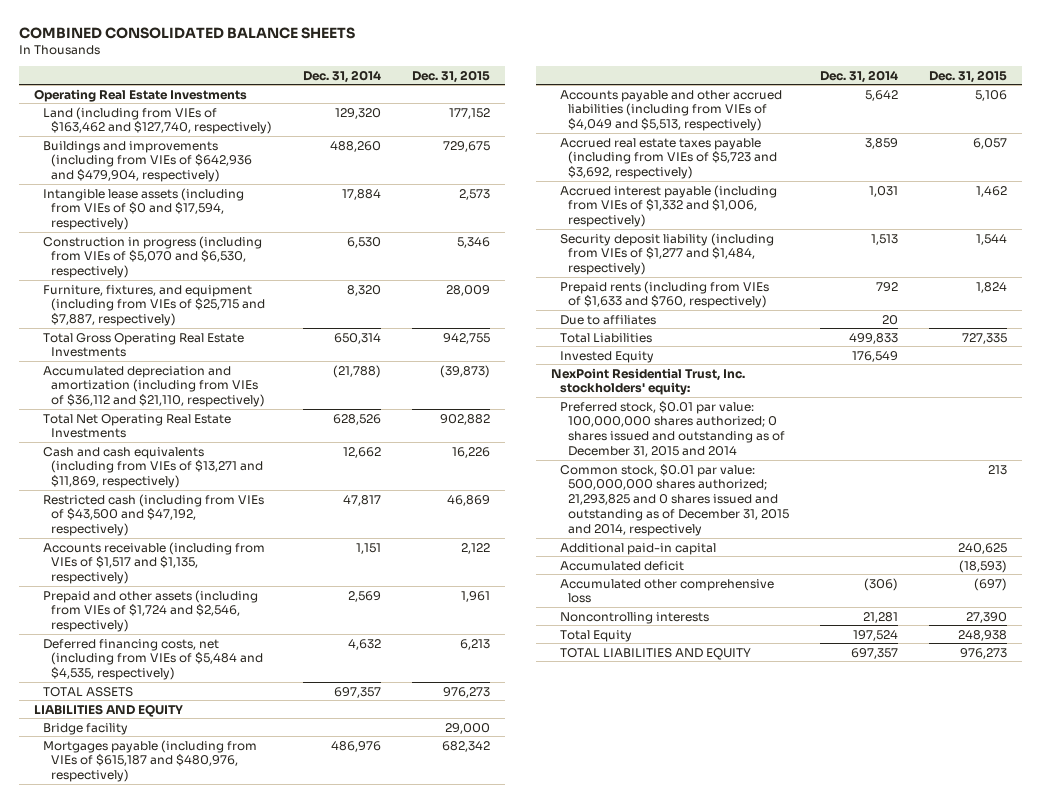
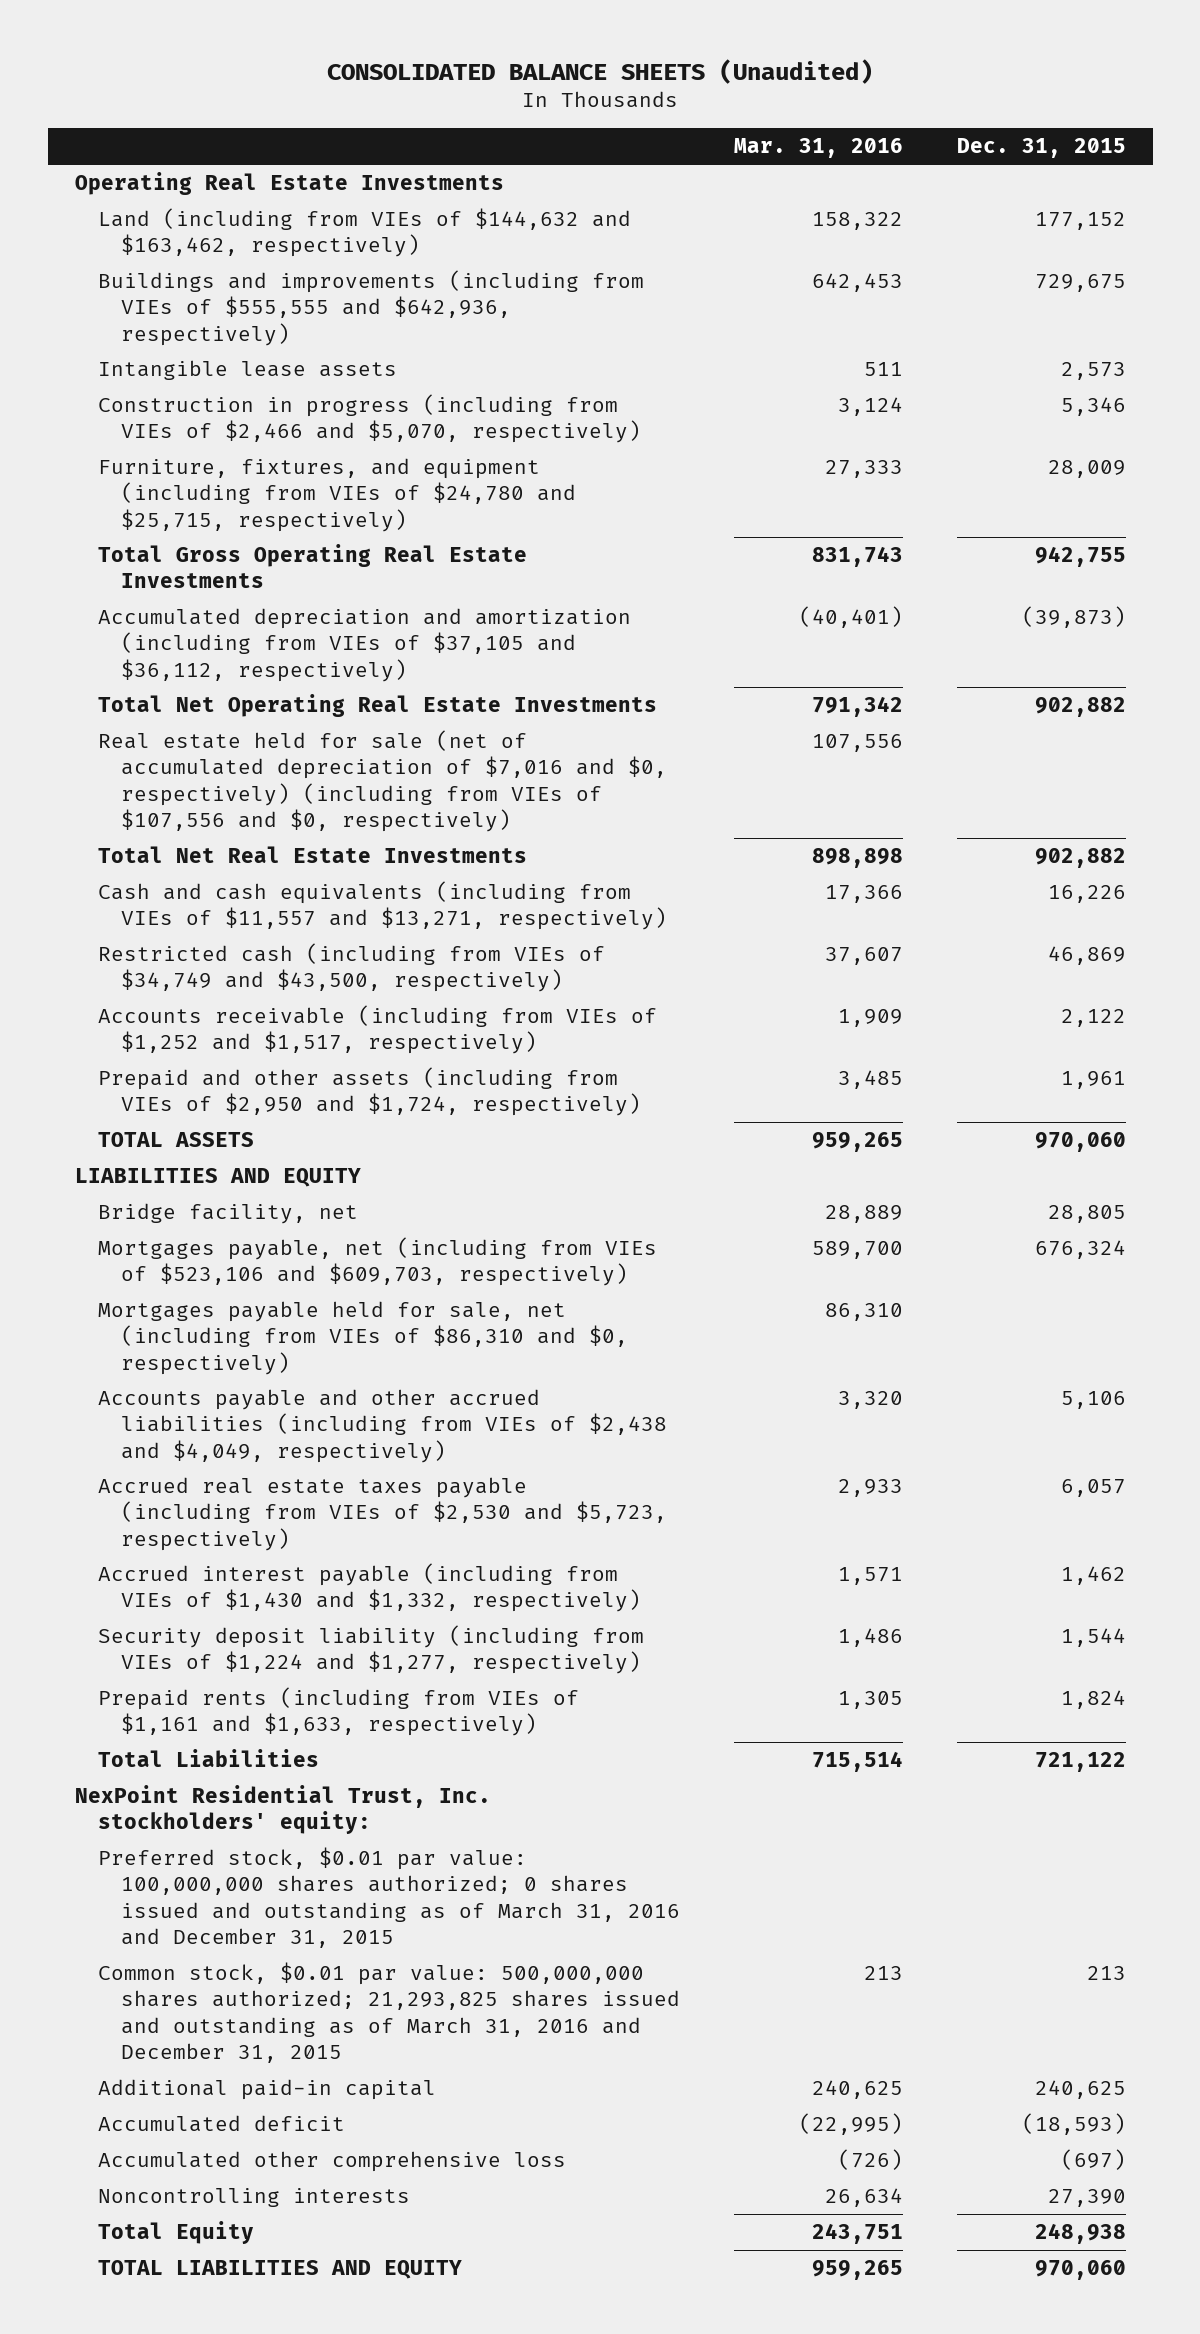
- COMBINED CONSOLIDATED BALANCE SHEETS
+ CONSOLIDATED BALANCE SHEETS (Unaudited)
- | Dec. 31, 2014 | Dec. 31, 2015
+ | Mar. 31, 2016 | Dec. 31, 2015
- Land (including from VIEs of $163,462 and $127,740, respectively) | 129,320 | 177,152
- Buildings and improvements (including from VIEs of $642,936 and $479,904, respectively) | 488,260 | 729,675
- Intangible lease assets (including from VIEs of $0 and $17,594, respectively) | 17,884 | 2,573
- Construction in progress (including from VIEs of $5,070 and $6,530, respectively) | 6,530 | 5,346
- Furniture, fixtures, and equipment (including from VIEs of $25,715 and $7,887, respectively) | 8,320 | 28,009
+ Land (including from VIEs of $144,632 and $163,462, respectively) | 158,322 | 177,152
+ Buildings and improvements (including from VIEs of $555,555 and $642,936, respectively) | 642,453 | 729,675
+ Intangible lease assets | 511 | 2,573
+ Construction in progress (including from VIEs of $2,466 and $5,070, respectively) | 3,124 | 5,346
+ Furniture, fixtures, and equipment (including from VIEs of $24,780 and $25,715, respectively) | 27,333 | 28,009
- Accumulated depreciation and amortization (including from VIEs of $36,112 and $21,110, respectively) | (21,788) | (39,873)
+ Accumulated depreciation and amortization (including from VIEs of $37,105 and $36,112, respectively) | (40,401) | (39,873)
- Cash and cash equivalents (including from VIEs of $13,271 and $11,869, respectively) | 12,662 | 16,226
- Restricted cash (including from VIEs of $43,500 and $47,192, respectively) | 47,817 | 46,869
- Accounts receivable (including from VIEs of $1,517 and $1,135, respectively) | 1,151 | 2,122
- Prepaid and other assets (including from VIEs of $1,724 and $2,546, respectively) | 2,569 | 1,961
- Deferred financing costs, net (including from VIEs of $5,484 and $4,535, respectively) | 4,632 | 6,213
- TOTAL ASSETS | 697,357 | 976,273
+ Real estate held for sale (net of accumulated depreciation of $7,016 and $0, respectively) (including from VIEs of $107,556 and $0, respectively) | 107,556 |
+ Total Net Real Estate Investments | 898,898 | 902,882
+ Cash and cash equivalents (including from VIEs of $11,557 and $13,271, respectively) | 17,366 | 16,226
+ Restricted cash (including from VIEs of $34,749 and $43,500, respectively) | 37,607 | 46,869
+ Accounts receivable (including from VIEs of $1,252 and $1,517, respectively) | 1,909 | 2,122
+ Prepaid and other assets (including from VIEs of $2,950 and $1,724, respectively) | 3,485 | 1,961
+ TOTAL ASSETS | 959,265 | 970,060
- Bridge facility | | 29,000
- Mortgages payable (including from VIEs of $615,187 and $480,976, respectively) | 486,976 | 682,342
- Accounts payable and other accrued liabilities (including from VIEs of $4,049 and $5,513, respectively) | 5,642 | 5,106
- Accrued real estate taxes payable (including from VIEs of $5,723 and $3,692, respectively) | 3,859 | 6,057
- Accrued interest payable (including from VIEs of $1,332 and $1,006, respectively) | 1,031 | 1,462
- Security deposit liability (including from VIEs of $1,277 and $1,484, respectively) | 1,513 | 1,544
- Prepaid rents (including from VIEs of $1,633 and $760, respectively) | 792 | 1,824
- Due to affiliates | 20 |
- Total Liabilities | 499,833 | 727,335
- Invested Equity | 176,549 |
+ Bridge facility, net | 28,889 | 28,805
+ Mortgages payable, net (including from VIEs of $523,106 and $609,703, respectively) | 589,700 | 676,324
+ Mortgages payable held for sale, net (including from VIEs of $86,310 and $0, respectively) | 86,310 |
+ Accounts payable and other accrued liabilities (including from VIEs of $2,438 and $4,049, respectively) | 3,320 | 5,106
+ Accrued real estate taxes payable (including from VIEs of $2,530 and $5,723, respectively) | 2,933 | 6,057
+ Accrued interest payable (including from VIEs of $1,430 and $1,332, respectively) | 1,571 | 1,462
+ Security deposit liability (including from VIEs of $1,224 and $1,277, respectively) | 1,486 | 1,544
+ Prepaid rents (including from VIEs of $1,161 and $1,633, respectively) | 1,305 | 1,824
+ Total Liabilities | 715,514 | 721,122
- Preferred stock, $0.01 par value: 100,000,000 shares authorized; 0 shares issued and outstanding as of December 31, 2015 and 2014
- Common stock, $0.01 par value: 500,000,000 shares authorized; 21,293,825 and 0 shares issued and outstanding as of December 31, 2015 and 2014, respectively | | 213
+ Preferred stock, $0.01 par value: 100,000,000 shares authorized; 0 shares issued and outstanding as of March 31, 2016 and December 31, 2015
+ Common stock, $0.01 par value: 500,000,000 shares authorized; 21,293,825 shares issued and outstanding as of March 31, 2016 and December 31, 2015 | 213 | 213
- TOTAL LIABILITIES AND EQUITY | 697,357 | 976,273
+ TOTAL LIABILITIES AND EQUITY | 959,265 | 970,060

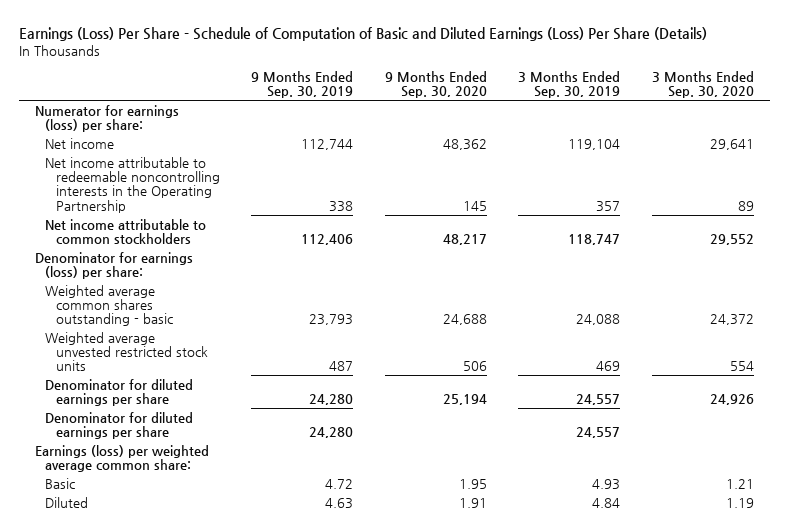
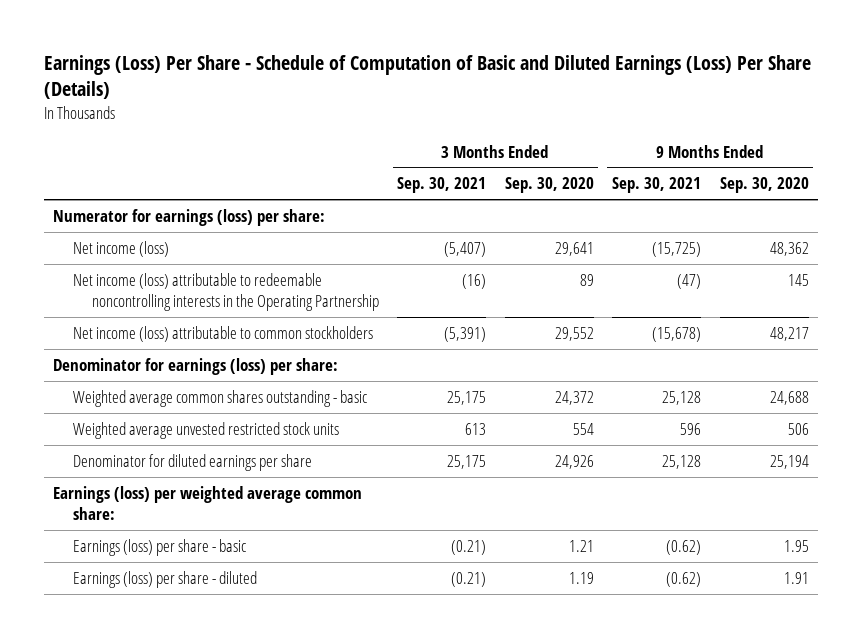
- | 9 Months Ended Sep. 30, 2019 | 9 Months Ended Sep. 30, 2020 | 3 Months Ended Sep. 30, 2019 | 3 Months Ended Sep. 30, 2020
+ | 3 Months Ended Sep. 30, 2021 | 3 Months Ended Sep. 30, 2020 | 9 Months Ended Sep. 30, 2021 | 9 Months Ended Sep. 30, 2020
- Net income | 112,744 | 48,362 | 119,104 | 29,641
- Net income attributable to redeemable noncontrolling interests in the Operating Partnership | 338 | 145 | 357 | 89
- Net income attributable to common stockholders | 112,406 | 48,217 | 118,747 | 29,552
+ Net income (loss) | (5,407) | 29,641 | (15,725) | 48,362
+ Net income (loss) attributable to redeemable noncontrolling interests in the Operating Partnership | (16) | 89 | (47) | 145
+ Net income (loss) attributable to common stockholders | (5,391) | 29,552 | (15,678) | 48,217
- Denominator for diluted earnings per share | 24,280 | | 24,557 |
- Basic | 4.72 | 1.95 | 4.93 | 1.21
- Diluted | 4.63 | 1.91 | 4.84 | 1.19
+ Earnings (loss) per share - basic | (0.21) | 1.21 | (0.62) | 1.95
+ Earnings (loss) per share - diluted | (0.21) | 1.19 | (0.62) | 1.91

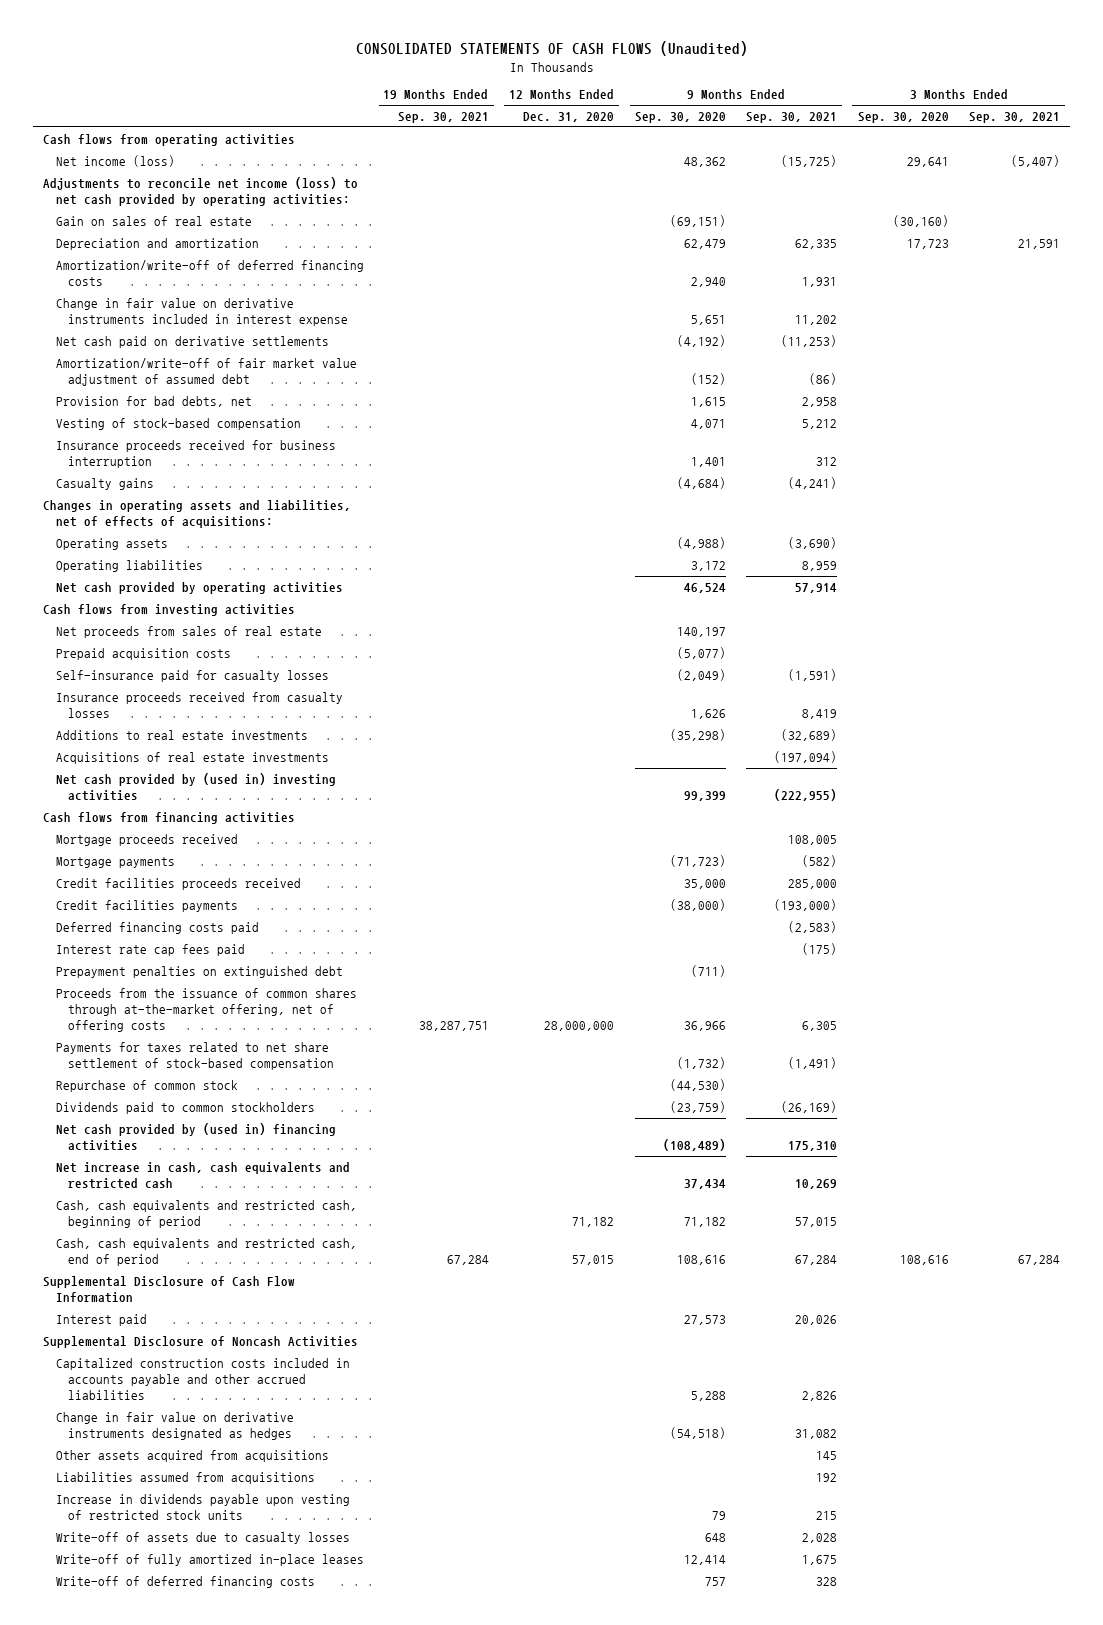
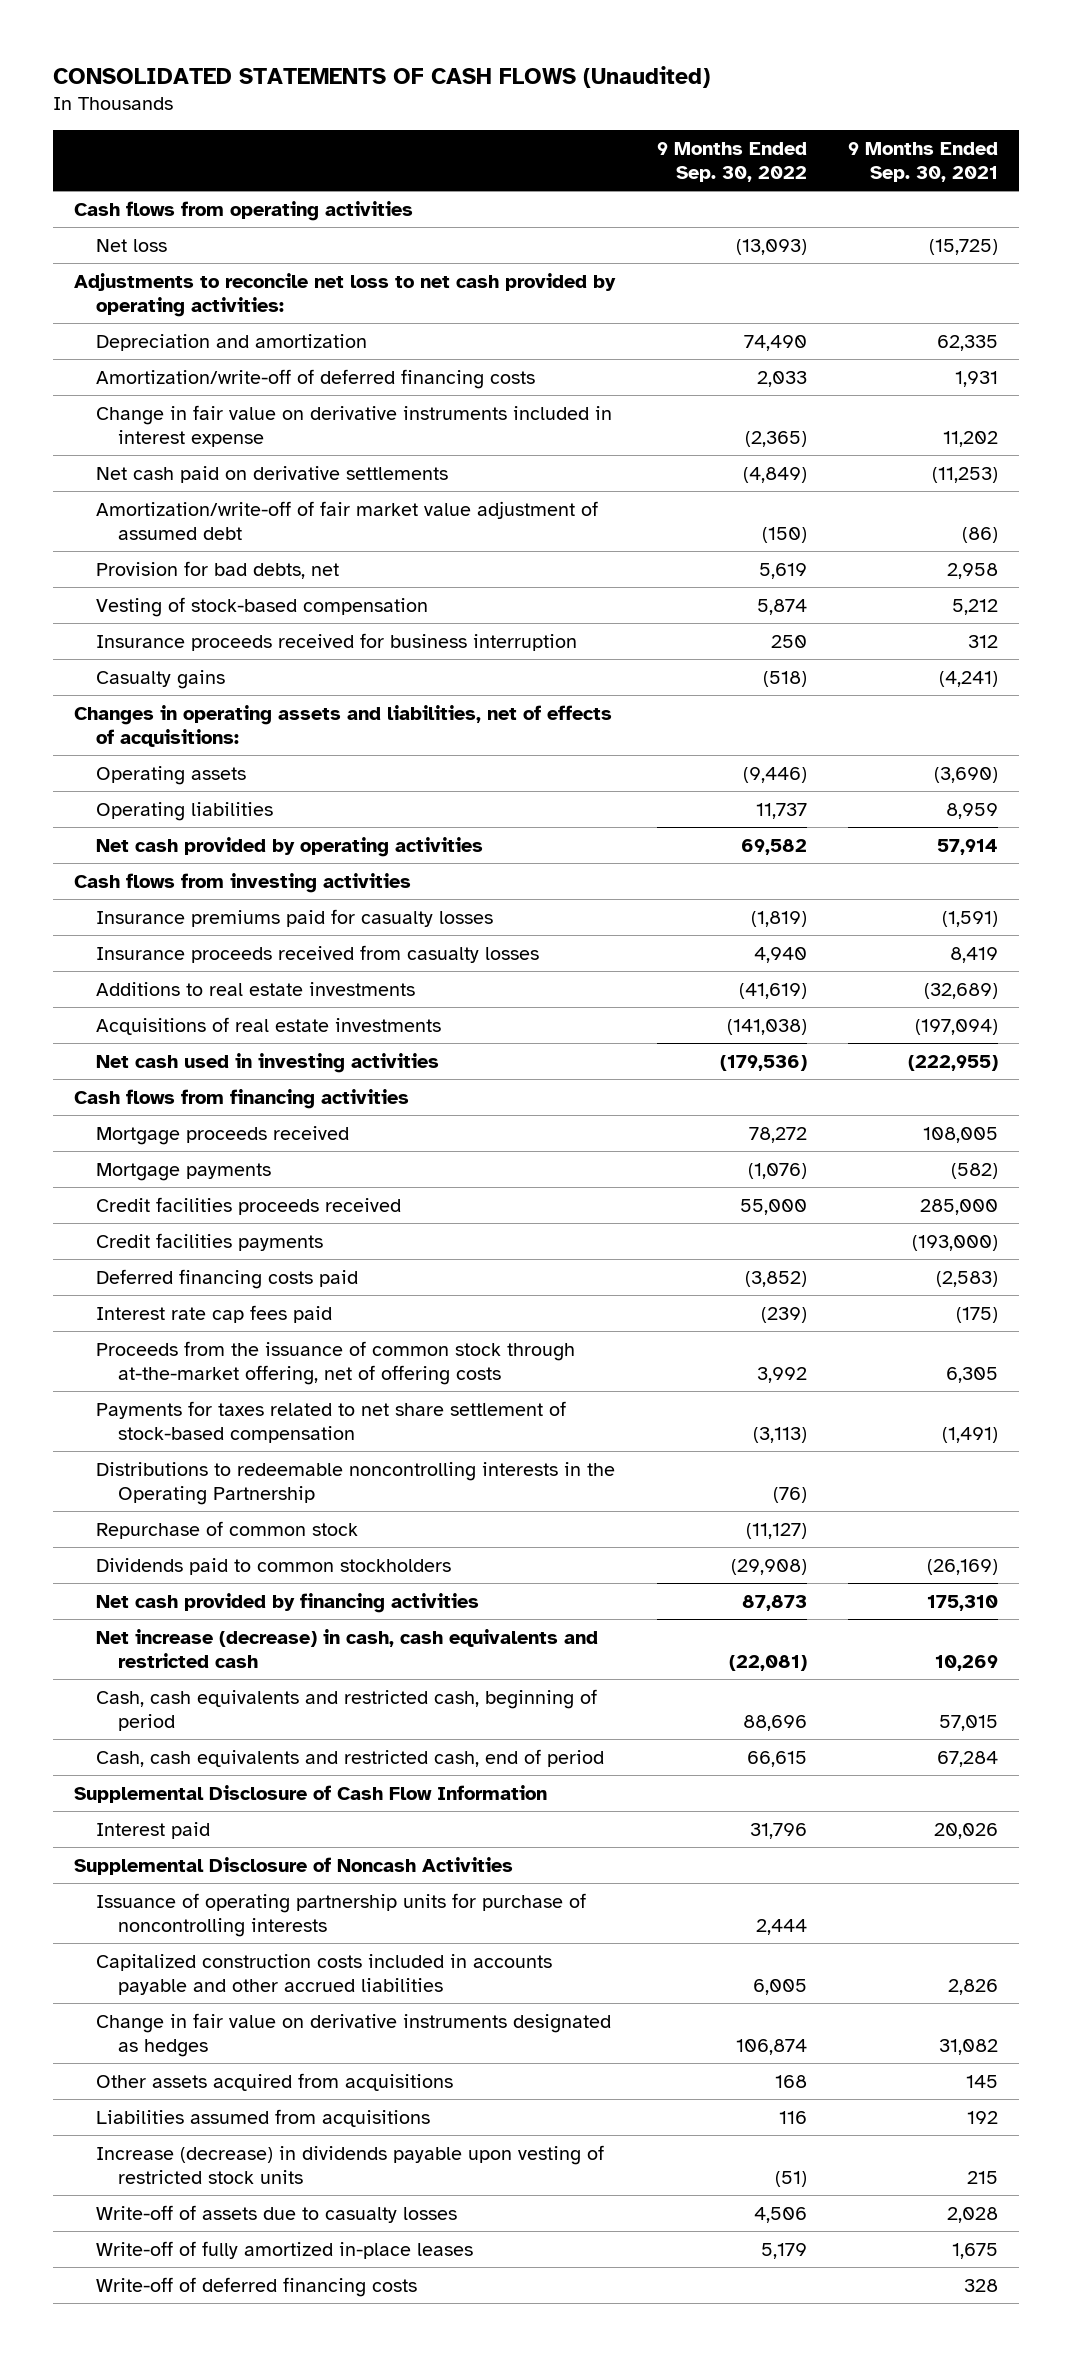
- | 19 Months Ended Sep. 30, 2021 | 12 Months Ended Dec. 31, 2020 | 9 Months Ended Sep. 30, 2020 | 9 Months Ended Sep. 30, 2021 | 3 Months Ended Sep. 30, 2020 | 3 Months Ended Sep. 30, 2021
+ | 9 Months Ended Sep. 30, 2022 | 9 Months Ended Sep. 30, 2021
- Net income (loss) | | | 48,362 | (15,725) | 29,641 | (5,407)
- Adjustments to reconcile net income (loss) to net cash provided by operating activities:
- Gain on sales of real estate | | | (69,151) | | (30,160) |
+ Net loss | (13,093) | (15,725)
+ Adjustments to reconcile net loss to net cash provided by operating activities:
- Net proceeds from sales of real estate | | | 140,197 | | |
- Prepaid acquisition costs | | | (5,077) | | |
- Self-insurance paid for casualty losses | | | (2,049) | (1,591) | |
+ Insurance premiums paid for casualty losses | (1,819) | (1,591)
- Net cash provided by (used in) investing activities | | | 99,399 | (222,955) | |
+ Net cash used in investing activities | (179,536) | (222,955)
- Prepayment penalties on extinguished debt | | | (711) | | |
- Proceeds from the issuance of common shares through at-the-market offering, net of offering costs | 38,287,751 | 28,000,000 | 36,966 | 6,305 | |
+ Proceeds from the issuance of common stock through at-the-market offering, net of offering costs | 3,992 | 6,305
+ Distributions to redeemable noncontrolling interests in the Operating Partnership | (76) |
- Net cash provided by (used in) financing activities | | | (108,489) | 175,310 | |
- Net increase in cash, cash equivalents and restricted cash | | | 37,434 | 10,269 | |
+ Net cash provided by financing activities | 87,873 | 175,310
+ Net increase (decrease) in cash, cash equivalents and restricted cash | (22,081) | 10,269
+ Issuance of operating partnership units for purchase of noncontrolling interests | 2,444 |
- Increase in dividends payable upon vesting of restricted stock units | | | 79 | 215 | |
+ Increase (decrease) in dividends payable upon vesting of restricted stock units | (51) | 215

